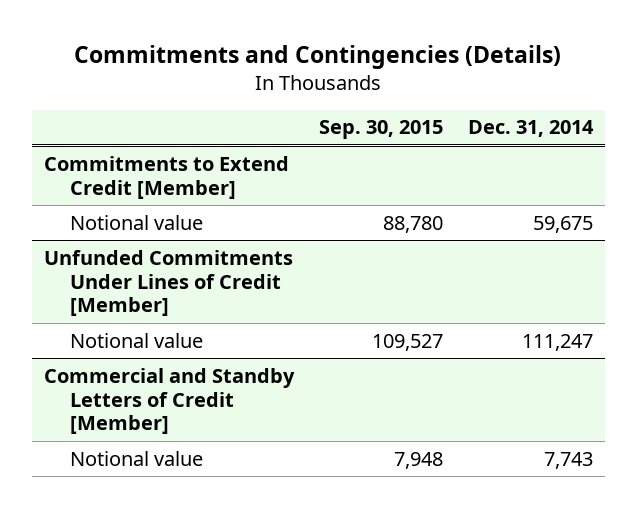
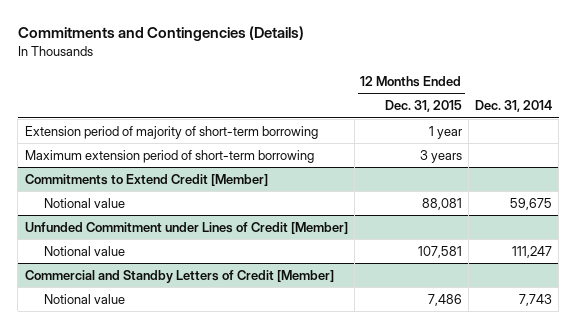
- | Sep. 30, 2015 | Dec. 31, 2014
+ | 12 Months Ended Dec. 31, 2015 | Dec. 31, 2014
+ Extension period of majority of short-term borrowing | 1 year |
+ Maximum extension period of short-term borrowing | 3 years |
- Unfunded Commitments Under Lines of Credit [Member]
+ Unfunded Commitment under Lines of Credit [Member]

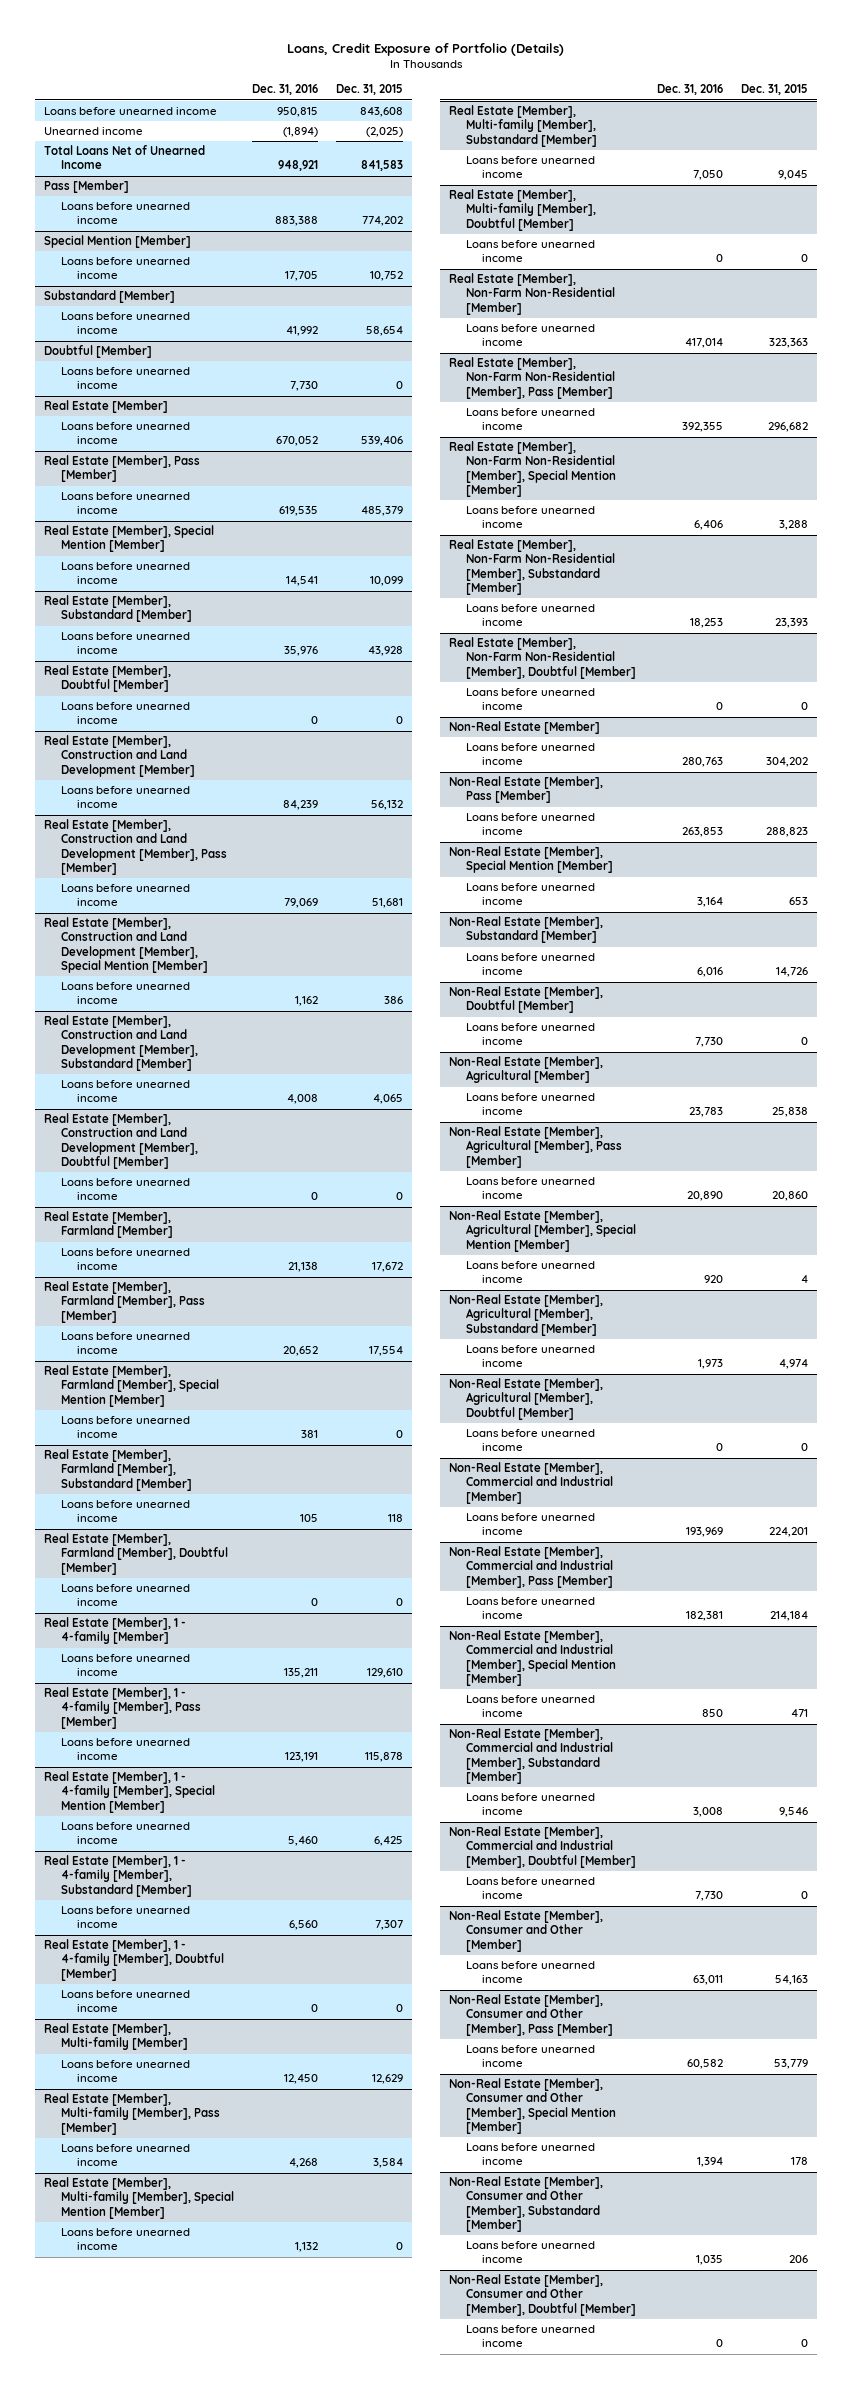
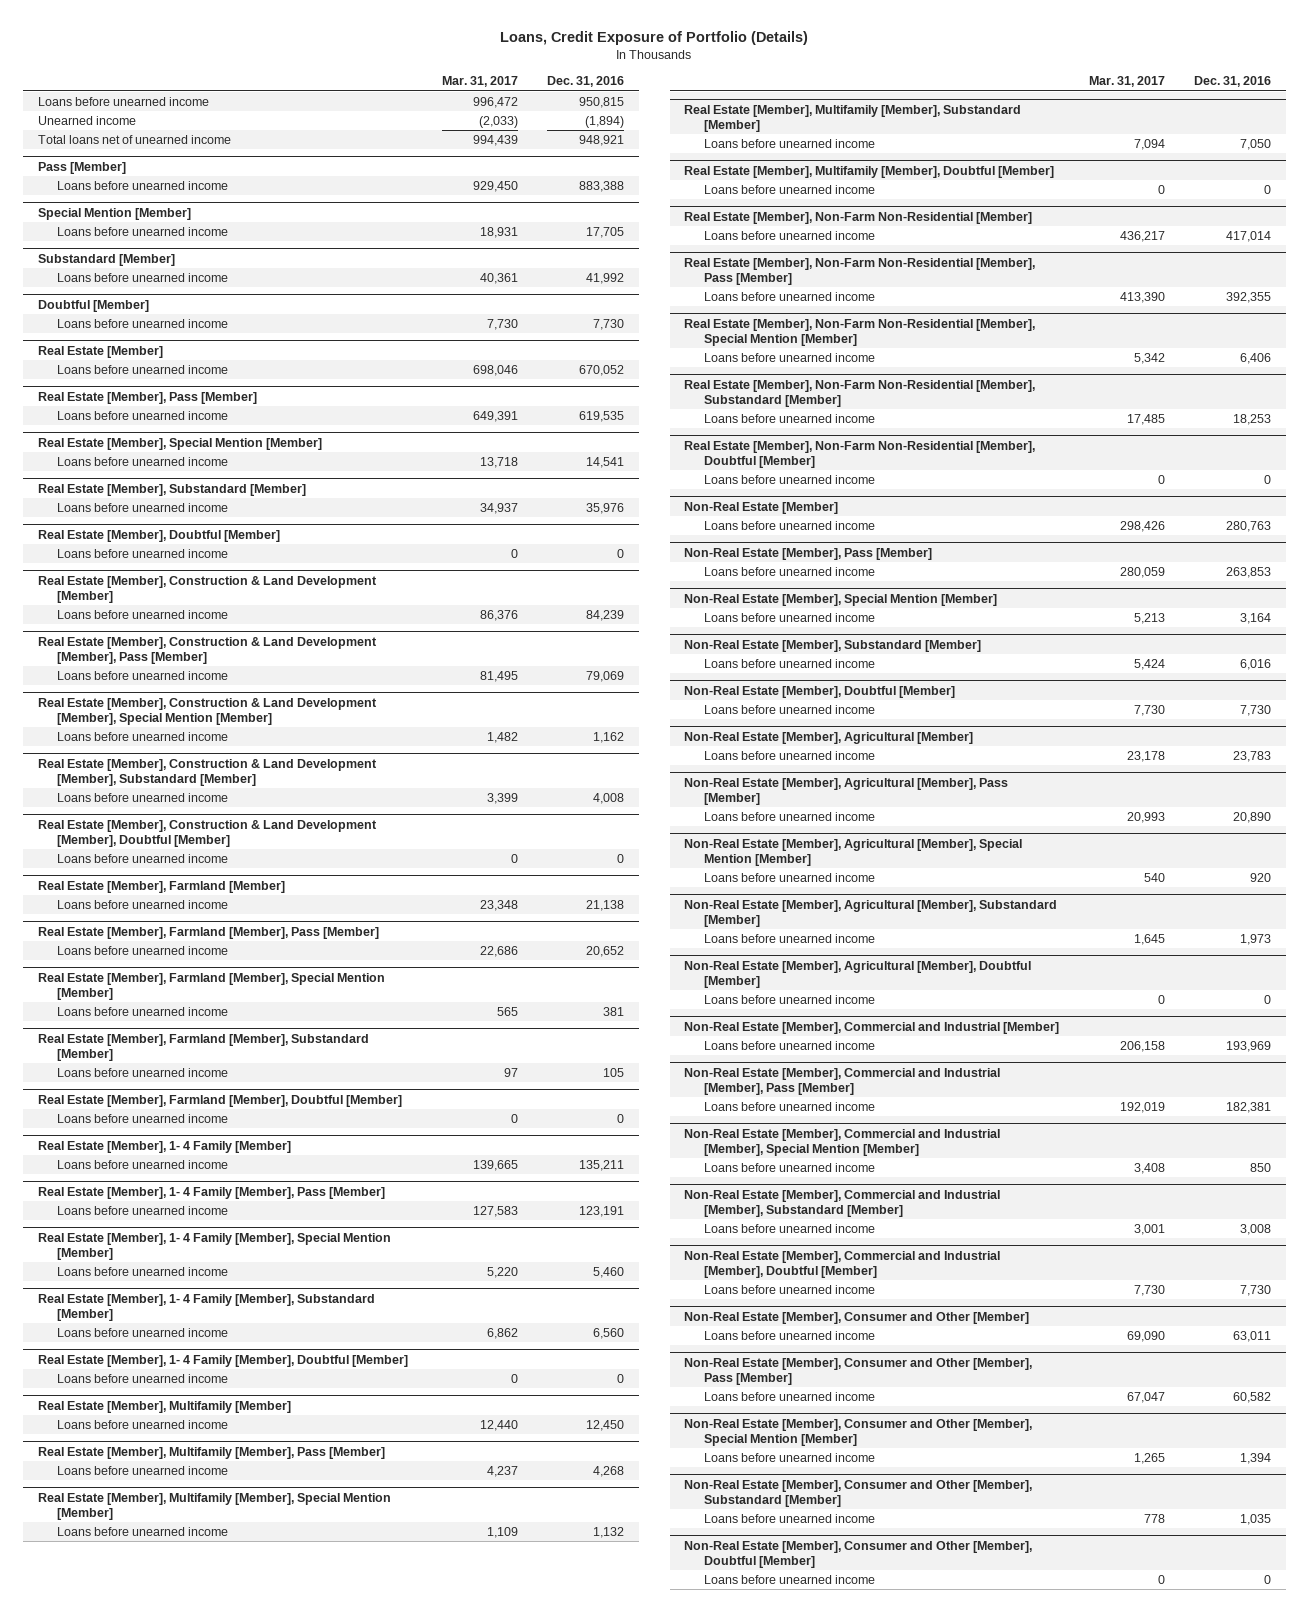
- | Dec. 31, 2016 | Dec. 31, 2015
+ | Mar. 31, 2017 | Dec. 31, 2016
- Total Loans Net of Unearned Income | 948,921 | 841,583
+ Total loans net of unearned income | 994,439 | 948,921
- Real Estate [Member], Construction and Land Development [Member]
+ Real Estate [Member], Construction & Land Development [Member]
- Real Estate [Member], Construction and Land Development [Member], Pass [Member]
+ Real Estate [Member], Construction & Land Development [Member], Pass [Member]
- Real Estate [Member], Construction and Land Development [Member], Special Mention [Member]
+ Real Estate [Member], Construction & Land Development [Member], Special Mention [Member]
- Real Estate [Member], Construction and Land Development [Member], Substandard [Member]
+ Real Estate [Member], Construction & Land Development [Member], Substandard [Member]
- Real Estate [Member], Construction and Land Development [Member], Doubtful [Member]
+ Real Estate [Member], Construction & Land Development [Member], Doubtful [Member]
- Real Estate [Member], 1 - 4-family [Member]
+ Real Estate [Member], 1- 4 Family [Member]
- Real Estate [Member], 1 - 4-family [Member], Pass [Member]
+ Real Estate [Member], 1- 4 Family [Member], Pass [Member]
- Real Estate [Member], 1 - 4-family [Member], Special Mention [Member]
+ Real Estate [Member], 1- 4 Family [Member], Special Mention [Member]
- Real Estate [Member], 1 - 4-family [Member], Substandard [Member]
+ Real Estate [Member], 1- 4 Family [Member], Substandard [Member]
- Real Estate [Member], 1 - 4-family [Member], Doubtful [Member]
+ Real Estate [Member], 1- 4 Family [Member], Doubtful [Member]
- Real Estate [Member], Multi-family [Member]
+ Real Estate [Member], Multifamily [Member]
- Real Estate [Member], Multi-family [Member], Pass [Member]
+ Real Estate [Member], Multifamily [Member], Pass [Member]
- Real Estate [Member], Multi-family [Member], Special Mention [Member]
+ Real Estate [Member], Multifamily [Member], Special Mention [Member]
- Real Estate [Member], Multi-family [Member], Substandard [Member]
+ Real Estate [Member], Multifamily [Member], Substandard [Member]
- Real Estate [Member], Multi-family [Member], Doubtful [Member]
+ Real Estate [Member], Multifamily [Member], Doubtful [Member]

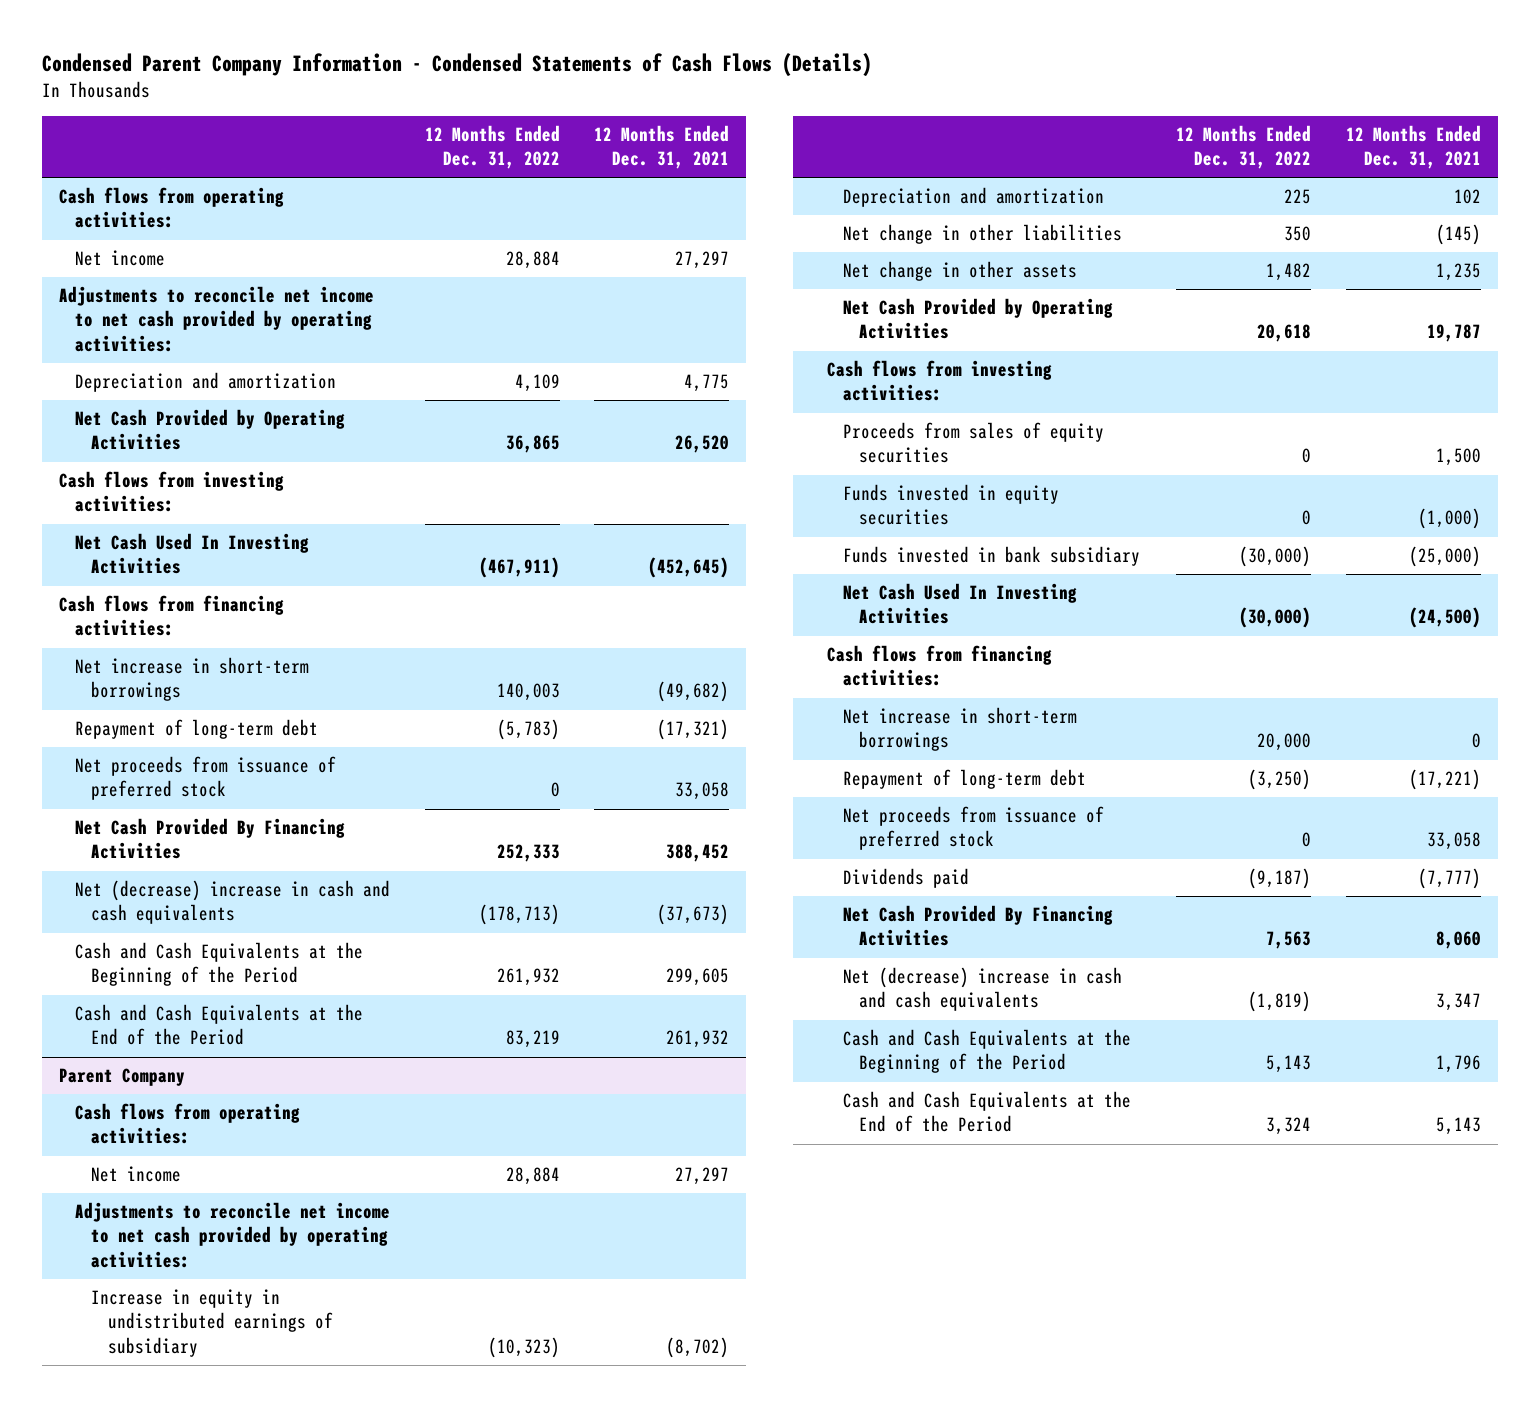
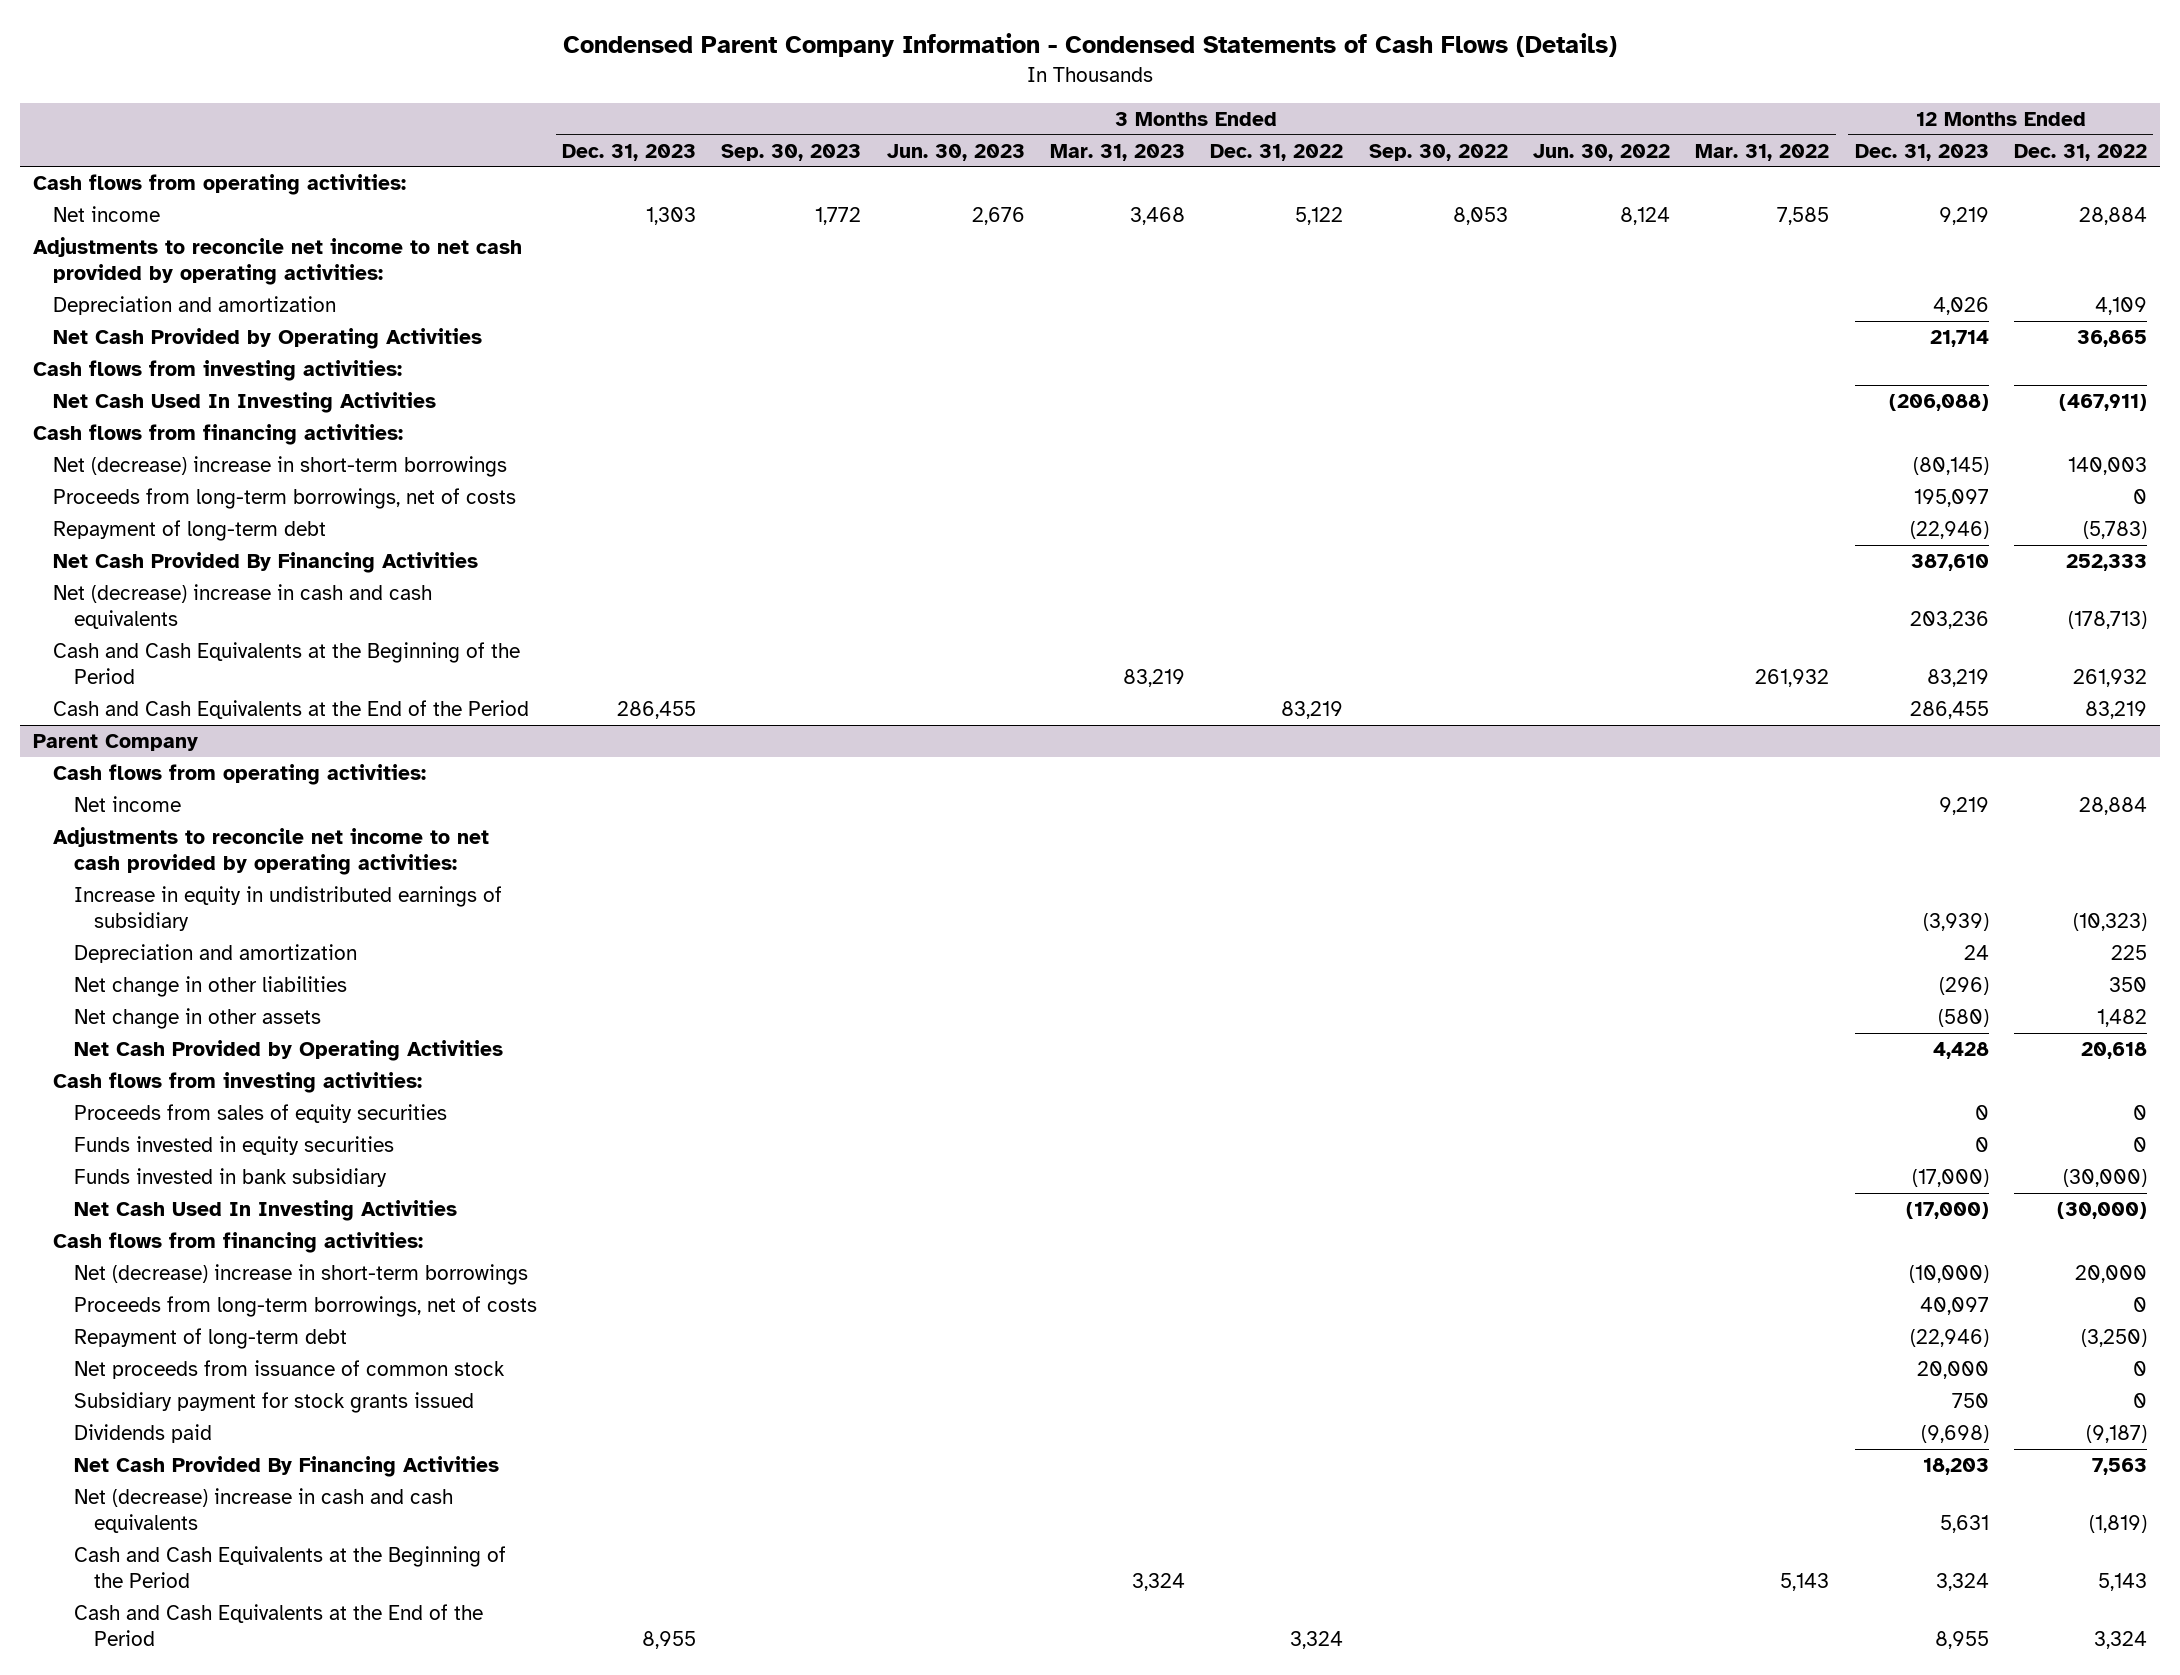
- | 12 Months Ended Dec. 31, 2022 | 12 Months Ended Dec. 31, 2021
+ | 3 Months Ended Dec. 31, 2023 | 3 Months Ended Sep. 30, 2023 | 3 Months Ended Jun. 30, 2023 | 3 Months Ended Mar. 31, 2023 | 3 Months Ended Dec. 31, 2022 | 3 Months Ended Sep. 30, 2022 | 3 Months Ended Jun. 30, 2022 | 3 Months Ended Mar. 31, 2022 | 12 Months Ended Dec. 31, 2023 | 12 Months Ended Dec. 31, 2022
- Net increase in short-term borrowings | 140,003 | (49,682)
+ Net (decrease) increase in short-term borrowings | | | | | | | | | (80,145) | 140,003
+ Proceeds from long-term borrowings, net of costs | | | | | | | | | 195,097 | 0
- Net proceeds from issuance of preferred stock | 0 | 33,058
@ Parent Company
- Net increase in short-term borrowings | 20,000 | 0
+ Net (decrease) increase in short-term borrowings | | | | | | | | | (10,000) | 20,000
+ Proceeds from long-term borrowings, net of costs | | | | | | | | | 40,097 | 0
- Net proceeds from issuance of preferred stock | 0 | 33,058
+ Net proceeds from issuance of common stock | | | | | | | | | 20,000 | 0
+ Subsidiary payment for stock grants issued | | | | | | | | | 750 | 0

